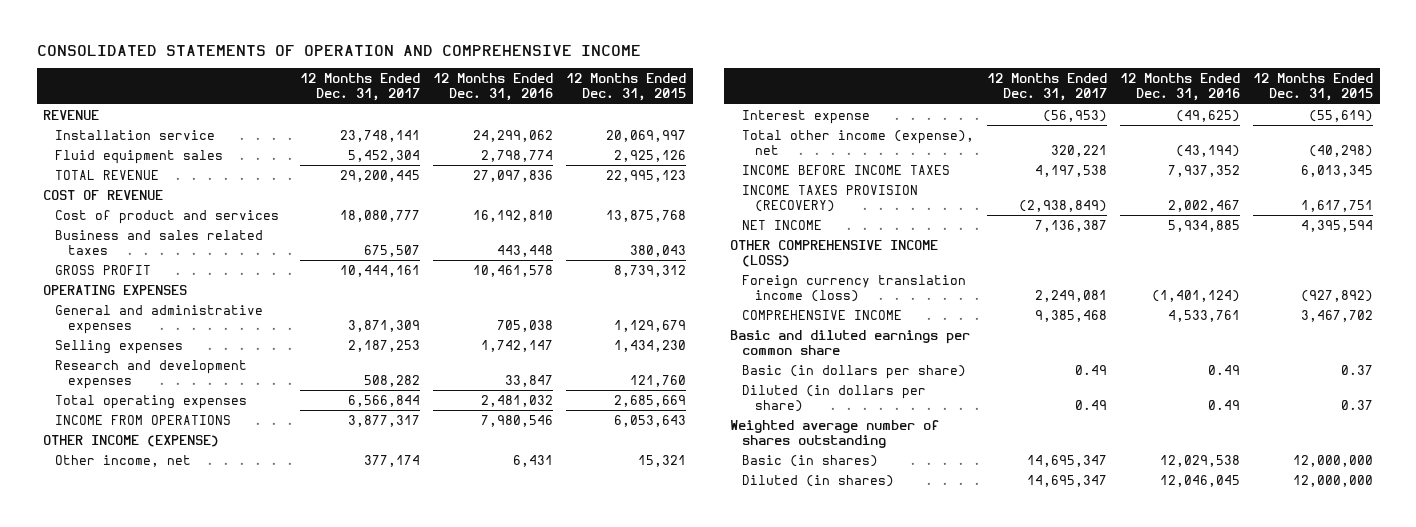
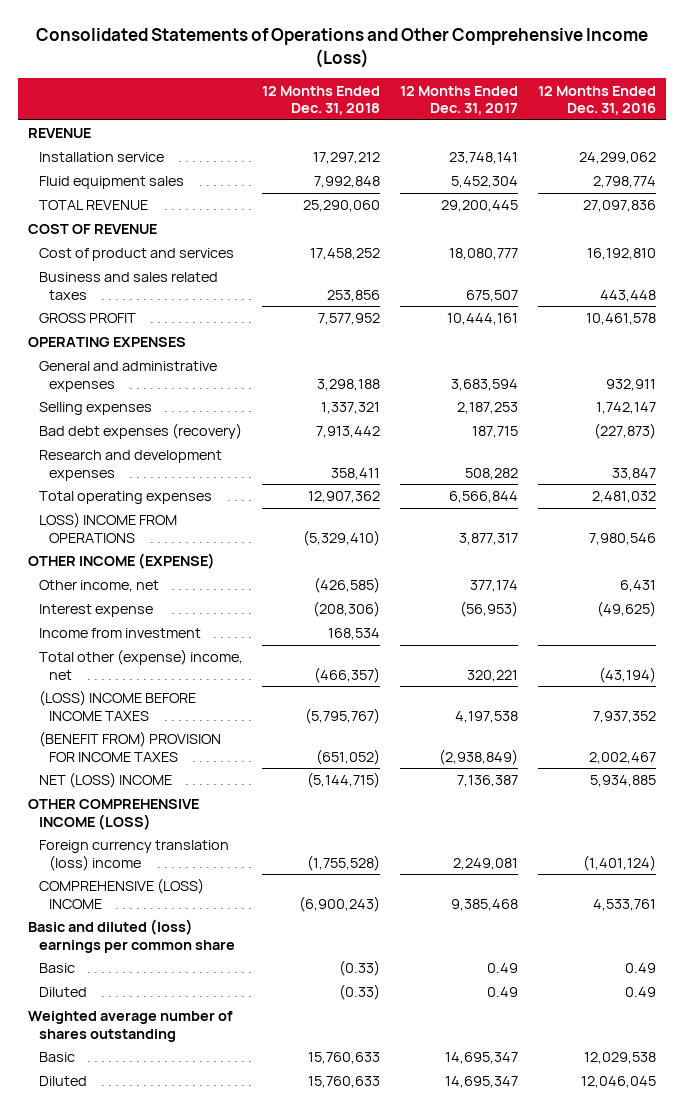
- CONSOLIDATED STATEMENTS OF OPERATION AND COMPREHENSIVE INCOME
+ Consolidated Statements of Operations and Other Comprehensive Income (Loss)
- | 12 Months Ended Dec. 31, 2017 | 12 Months Ended Dec. 31, 2016 | 12 Months Ended Dec. 31, 2015
+ | 12 Months Ended Dec. 31, 2018 | 12 Months Ended Dec. 31, 2017 | 12 Months Ended Dec. 31, 2016
- General and administrative expenses | 3,871,309 | 705,038 | 1,129,679
+ General and administrative expenses | 3,298,188 | 3,683,594 | 932,911
+ Bad debt expenses (recovery) | 7,913,442 | 187,715 | (227,873)
- INCOME FROM OPERATIONS | 3,877,317 | 7,980,546 | 6,053,643
+ LOSS) INCOME FROM OPERATIONS | (5,329,410) | 3,877,317 | 7,980,546
- Total other income (expense), net | 320,221 | (43,194) | (40,298)
- INCOME BEFORE INCOME TAXES | 4,197,538 | 7,937,352 | 6,013,345
- INCOME TAXES PROVISION (RECOVERY) | (2,938,849) | 2,002,467 | 1,617,751
- NET INCOME | 7,136,387 | 5,934,885 | 4,395,594
+ Income from investment | 168,534 | |
+ Total other (expense) income, net | (466,357) | 320,221 | (43,194)
+ (LOSS) INCOME BEFORE INCOME TAXES | (5,795,767) | 4,197,538 | 7,937,352
+ (BENEFIT FROM) PROVISION FOR INCOME TAXES | (651,052) | (2,938,849) | 2,002,467
+ NET (LOSS) INCOME | (5,144,715) | 7,136,387 | 5,934,885
- Foreign currency translation income (loss) | 2,249,081 | (1,401,124) | (927,892)
- COMPREHENSIVE INCOME | 9,385,468 | 4,533,761 | 3,467,702
- Basic and diluted earnings per common share
- Basic (in dollars per share) | 0.49 | 0.49 | 0.37
- Diluted (in dollars per share) | 0.49 | 0.49 | 0.37
+ Foreign currency translation (loss) income | (1,755,528) | 2,249,081 | (1,401,124)
+ COMPREHENSIVE (LOSS) INCOME | (6,900,243) | 9,385,468 | 4,533,761
+ Basic and diluted (loss) earnings per common share
+ Basic | (0.33) | 0.49 | 0.49
+ Diluted | (0.33) | 0.49 | 0.49
- Basic (in shares) | 14,695,347 | 12,029,538 | 12,000,000
- Diluted (in shares) | 14,695,347 | 12,046,045 | 12,000,000
+ Basic | 15,760,633 | 14,695,347 | 12,029,538
+ Diluted | 15,760,633 | 14,695,347 | 12,046,045

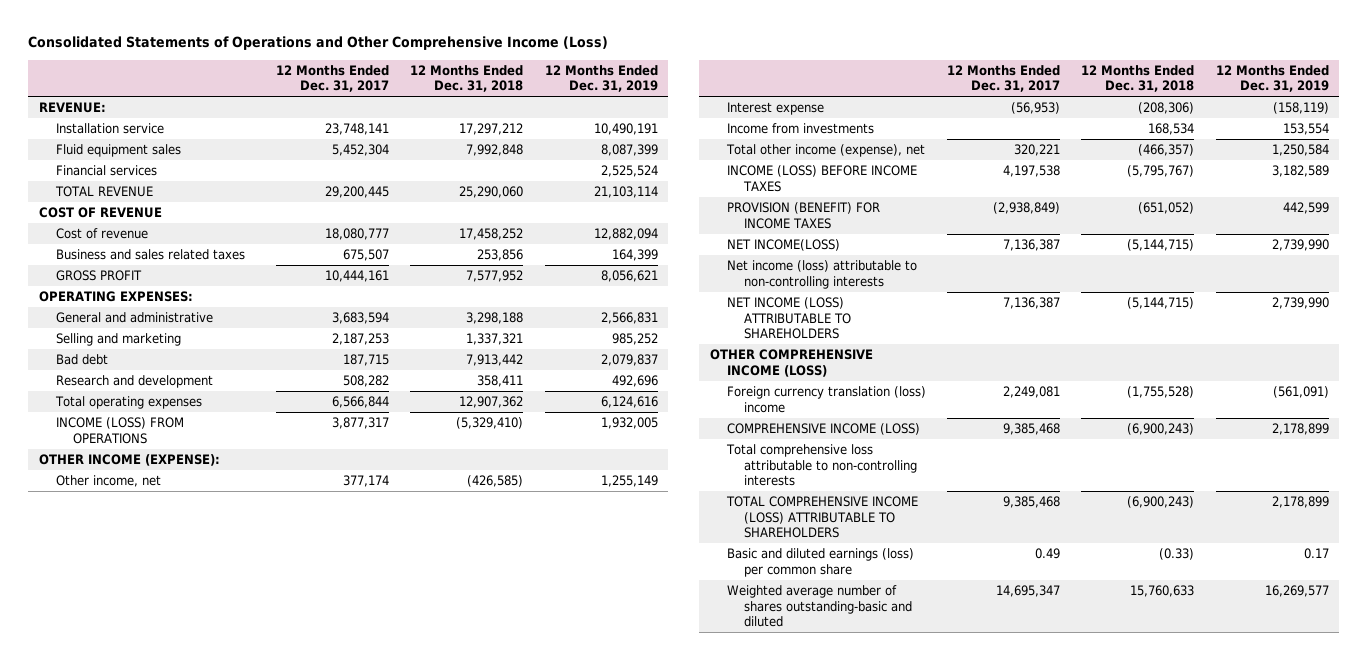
- | 12 Months Ended Dec. 31, 2018 | 12 Months Ended Dec. 31, 2017 | 12 Months Ended Dec. 31, 2016
+ | 12 Months Ended Dec. 31, 2017 | 12 Months Ended Dec. 31, 2018 | 12 Months Ended Dec. 31, 2019
- REVENUE
+ REVENUE:
+ Financial services | | | 2,525,524
- Cost of product and services | 17,458,252 | 18,080,777 | 16,192,810
+ Cost of revenue | 18,080,777 | 17,458,252 | 12,882,094
- OPERATING EXPENSES
- General and administrative expenses | 3,298,188 | 3,683,594 | 932,911
- Selling expenses | 1,337,321 | 2,187,253 | 1,742,147
- Bad debt expenses (recovery) | 7,913,442 | 187,715 | (227,873)
- Research and development expenses | 358,411 | 508,282 | 33,847
+ OPERATING EXPENSES:
+ General and administrative | 3,683,594 | 3,298,188 | 2,566,831
+ Selling and marketing | 2,187,253 | 1,337,321 | 985,252
+ Bad debt | 187,715 | 7,913,442 | 2,079,837
+ Research and development | 508,282 | 358,411 | 492,696
- LOSS) INCOME FROM OPERATIONS | (5,329,410) | 3,877,317 | 7,980,546
- OTHER INCOME (EXPENSE)
+ INCOME (LOSS) FROM OPERATIONS | 3,877,317 | (5,329,410) | 1,932,005
+ OTHER INCOME (EXPENSE):
- Income from investment | 168,534 | |
- Total other (expense) income, net | (466,357) | 320,221 | (43,194)
- (LOSS) INCOME BEFORE INCOME TAXES | (5,795,767) | 4,197,538 | 7,937,352
- (BENEFIT FROM) PROVISION FOR INCOME TAXES | (651,052) | (2,938,849) | 2,002,467
- NET (LOSS) INCOME | (5,144,715) | 7,136,387 | 5,934,885
+ Income from investments | | 168,534 | 153,554
+ Total other income (expense), net | 320,221 | (466,357) | 1,250,584
+ INCOME (LOSS) BEFORE INCOME TAXES | 4,197,538 | (5,795,767) | 3,182,589
+ PROVISION (BENEFIT) FOR INCOME TAXES | (2,938,849) | (651,052) | 442,599
+ NET INCOME(LOSS) | 7,136,387 | (5,144,715) | 2,739,990
+ Net income (loss) attributable to non-controlling interests
+ NET INCOME (LOSS) ATTRIBUTABLE TO SHAREHOLDERS | 7,136,387 | (5,144,715) | 2,739,990
- COMPREHENSIVE (LOSS) INCOME | (6,900,243) | 9,385,468 | 4,533,761
- Basic and diluted (loss) earnings per common share
- Basic | (0.33) | 0.49 | 0.49
- Diluted | (0.33) | 0.49 | 0.49
- Weighted average number of shares outstanding
- Basic | 15,760,633 | 14,695,347 | 12,029,538
- Diluted | 15,760,633 | 14,695,347 | 12,046,045
+ COMPREHENSIVE INCOME (LOSS) | 9,385,468 | (6,900,243) | 2,178,899
+ Total comprehensive loss attributable to non-controlling interests
+ TOTAL COMPREHENSIVE INCOME (LOSS) ATTRIBUTABLE TO SHAREHOLDERS | 9,385,468 | (6,900,243) | 2,178,899
+ Basic and diluted earnings (loss) per common share | 0.49 | (0.33) | 0.17
+ Weighted average number of shares outstanding-basic and diluted | 14,695,347 | 15,760,633 | 16,269,577

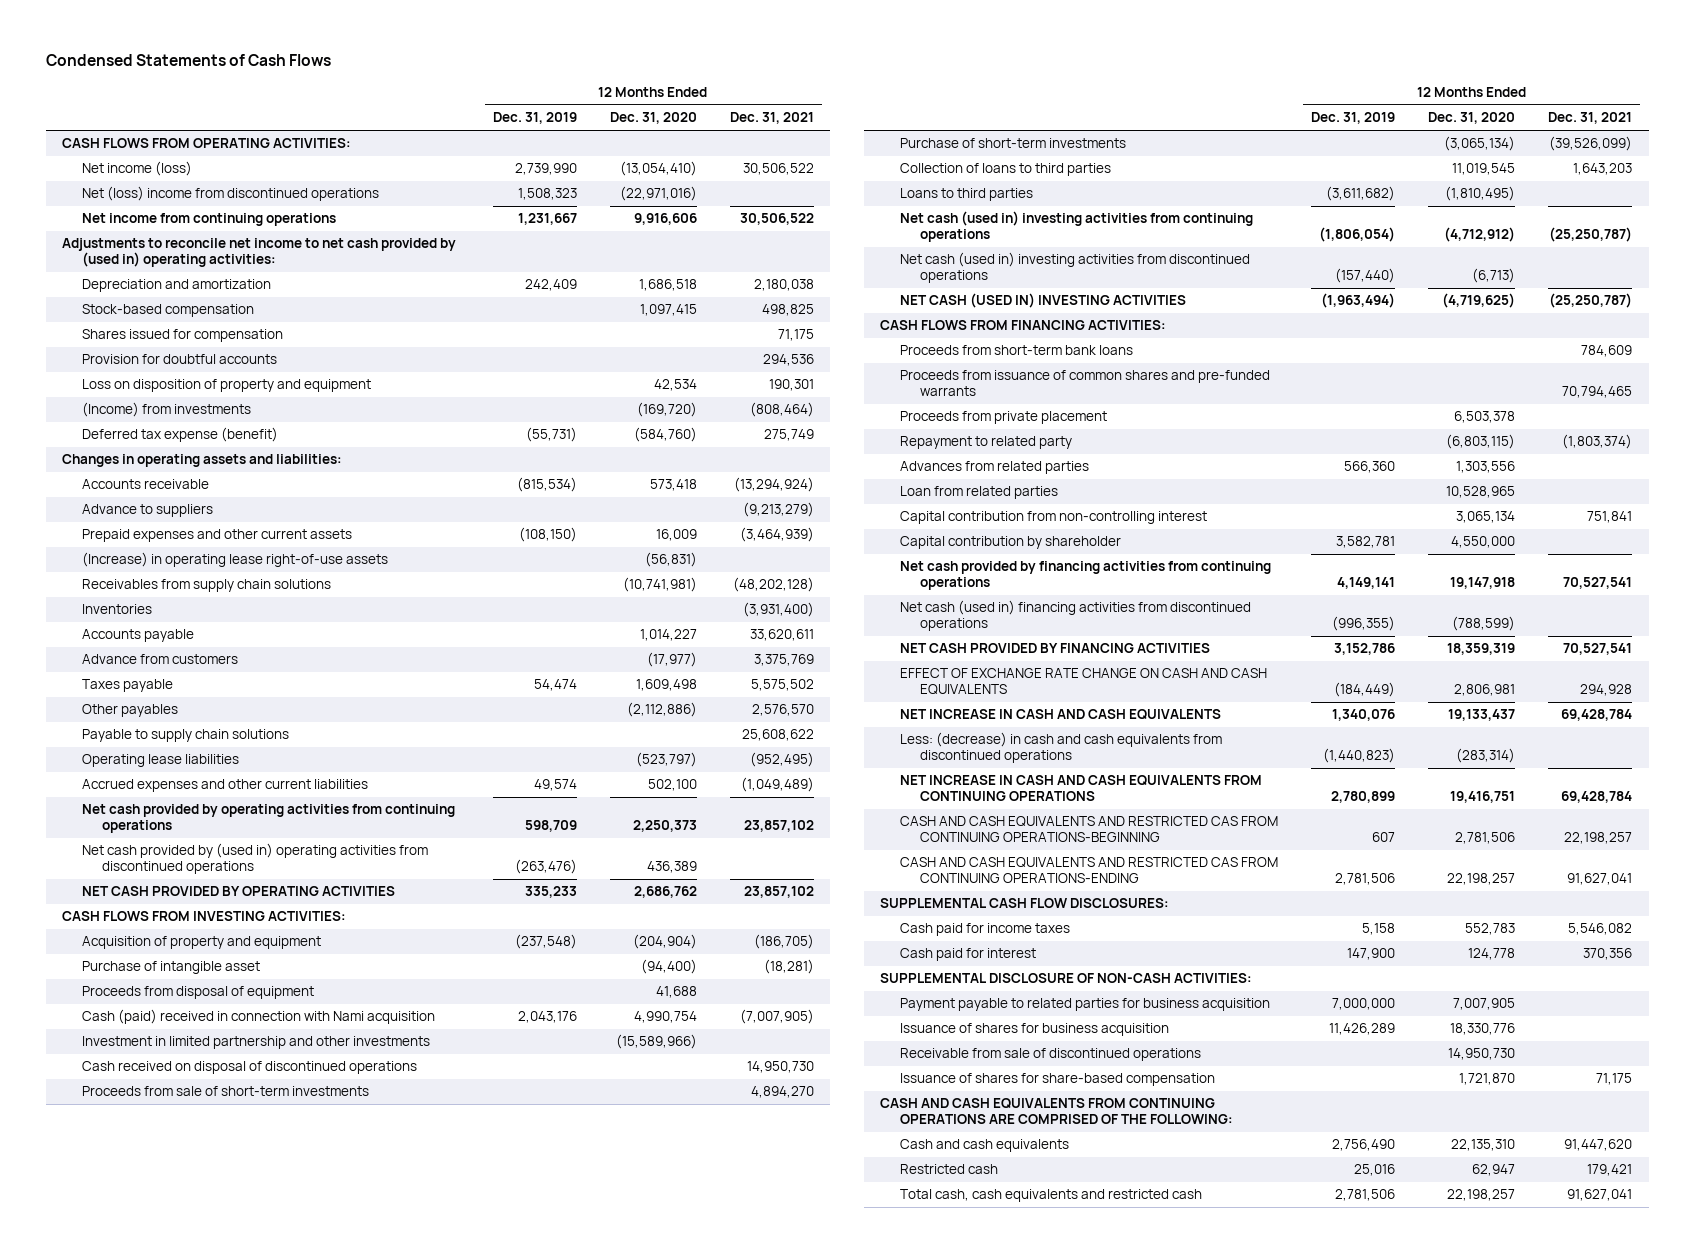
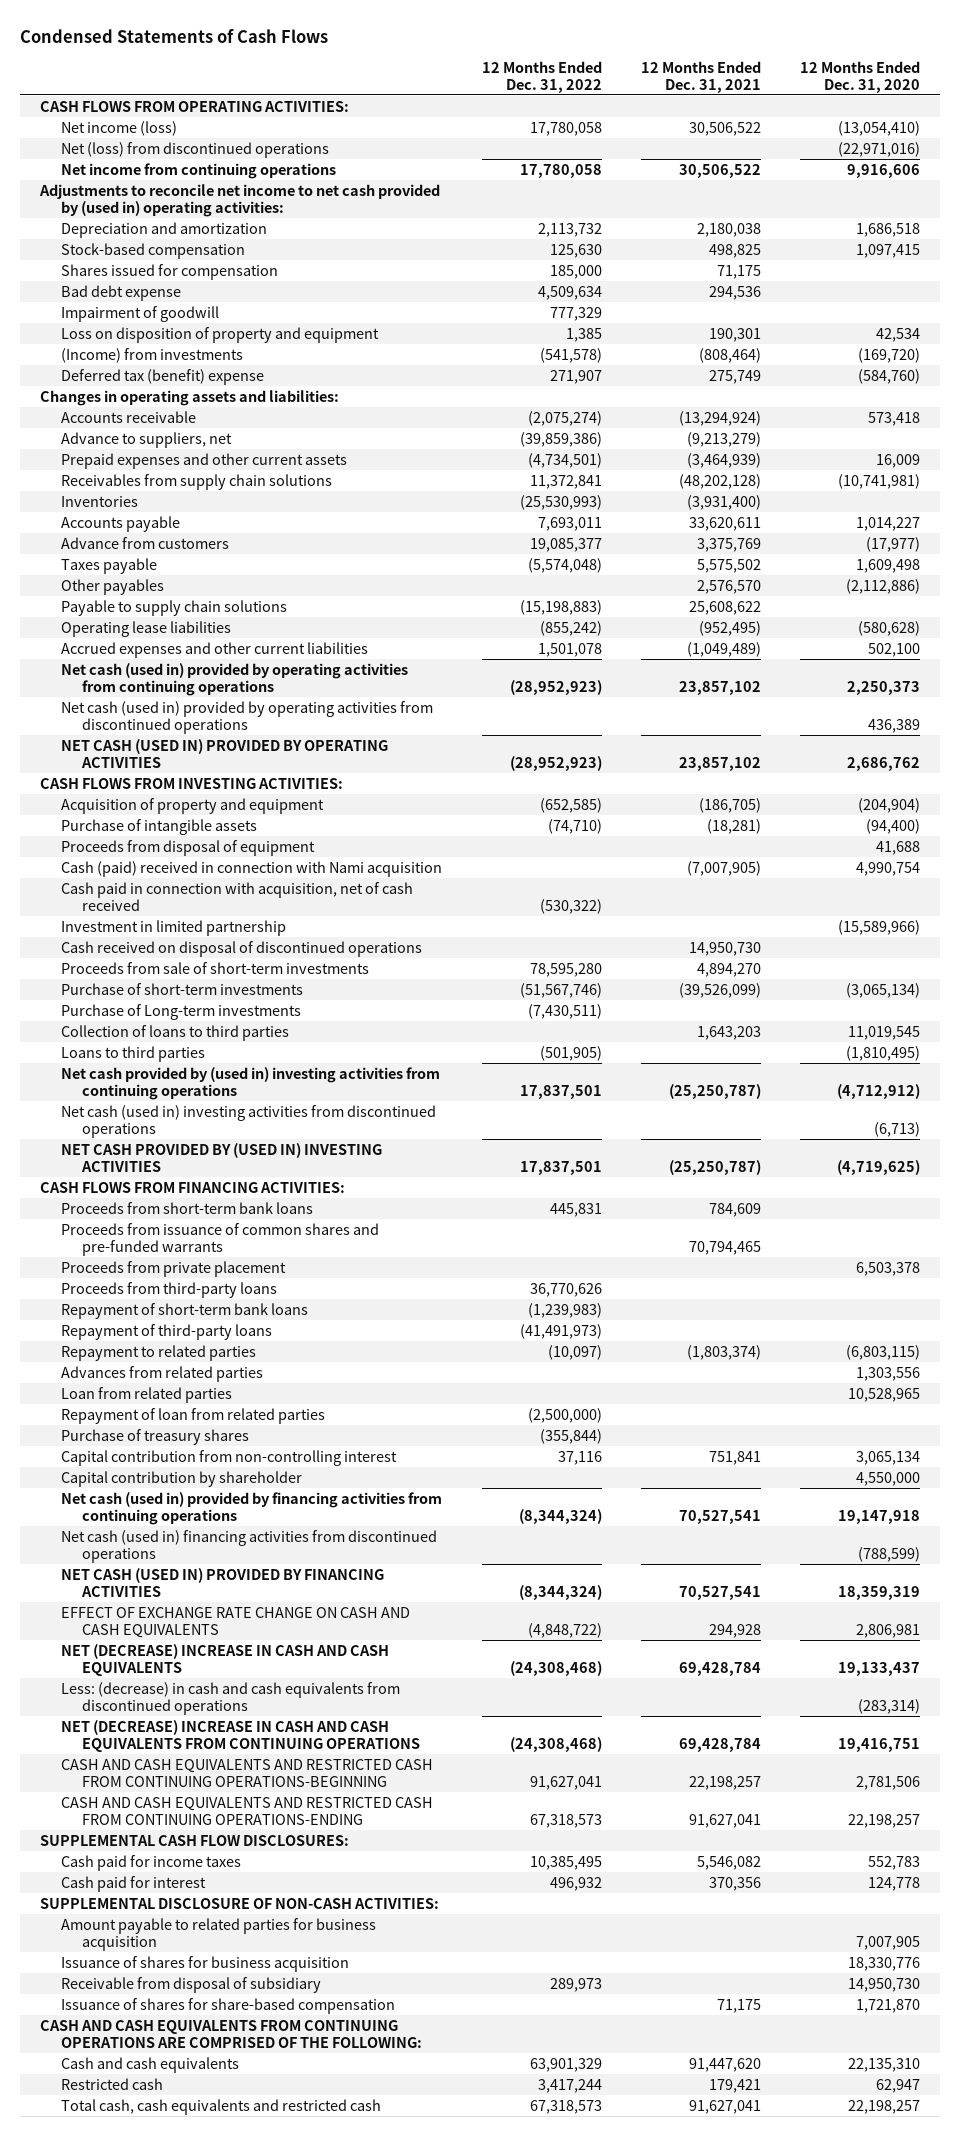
- | 12 Months Ended Dec. 31, 2019 | 12 Months Ended Dec. 31, 2020 | 12 Months Ended Dec. 31, 2021
+ | 12 Months Ended Dec. 31, 2022 | 12 Months Ended Dec. 31, 2021 | 12 Months Ended Dec. 31, 2020
- Net (loss) income from discontinued operations | 1,508,323 | (22,971,016) |
+ Net (loss) from discontinued operations | | | (22,971,016)
- Provision for doubtful accounts | | | 294,536
+ Bad debt expense | 4,509,634 | 294,536 |
+ Impairment of goodwill | 777,329 | |
- Deferred tax expense (benefit) | (55,731) | (584,760) | 275,749
+ Deferred tax (benefit) expense | 271,907 | 275,749 | (584,760)
- Advance to suppliers | | | (9,213,279)
+ Advance to suppliers, net | (39,859,386) | (9,213,279) |
- (Increase) in operating lease right-of-use assets | | (56,831) |
- Operating lease liabilities | | (523,797) | (952,495)
+ Operating lease liabilities | (855,242) | (952,495) | (580,628)
- Net cash provided by operating activities from continuing operations | 598,709 | 2,250,373 | 23,857,102
- Net cash provided by (used in) operating activities from discontinued operations | (263,476) | 436,389 |
- NET CASH PROVIDED BY OPERATING ACTIVITIES | 335,233 | 2,686,762 | 23,857,102
+ Net cash (used in) provided by operating activities from continuing operations | (28,952,923) | 23,857,102 | 2,250,373
+ Net cash (used in) provided by operating activities from discontinued operations | | | 436,389
+ NET CASH (USED IN) PROVIDED BY OPERATING ACTIVITIES | (28,952,923) | 23,857,102 | 2,686,762
- Purchase of intangible asset | | (94,400) | (18,281)
+ Purchase of intangible assets | (74,710) | (18,281) | (94,400)
- Investment in limited partnership and other investments | | (15,589,966) |
+ Cash paid in connection with acquisition, net of cash received | (530,322) | |
+ Investment in limited partnership | | | (15,589,966)
+ Purchase of Long-term investments | (7,430,511) | |
- Net cash (used in) investing activities from continuing operations | (1,806,054) | (4,712,912) | (25,250,787)
+ Net cash provided by (used in) investing activities from continuing operations | 17,837,501 | (25,250,787) | (4,712,912)
- NET CASH (USED IN) INVESTING ACTIVITIES | (1,963,494) | (4,719,625) | (25,250,787)
+ NET CASH PROVIDED BY (USED IN) INVESTING ACTIVITIES | 17,837,501 | (25,250,787) | (4,719,625)
- Repayment to related party | | (6,803,115) | (1,803,374)
+ Proceeds from third-party loans | 36,770,626 | |
+ Repayment of short-term bank loans | (1,239,983) | |
+ Repayment of third-party loans | (41,491,973) | |
+ Repayment to related parties | (10,097) | (1,803,374) | (6,803,115)
+ Repayment of loan from related parties | (2,500,000) | |
+ Purchase of treasury shares | (355,844) | |
- Net cash provided by financing activities from continuing operations | 4,149,141 | 19,147,918 | 70,527,541
+ Net cash (used in) provided by financing activities from continuing operations | (8,344,324) | 70,527,541 | 19,147,918
- NET CASH PROVIDED BY FINANCING ACTIVITIES | 3,152,786 | 18,359,319 | 70,527,541
+ NET CASH (USED IN) PROVIDED BY FINANCING ACTIVITIES | (8,344,324) | 70,527,541 | 18,359,319
- NET INCREASE IN CASH AND CASH EQUIVALENTS | 1,340,076 | 19,133,437 | 69,428,784
+ NET (DECREASE) INCREASE IN CASH AND CASH EQUIVALENTS | (24,308,468) | 69,428,784 | 19,133,437
- NET INCREASE IN CASH AND CASH EQUIVALENTS FROM CONTINUING OPERATIONS | 2,780,899 | 19,416,751 | 69,428,784
- CASH AND CASH EQUIVALENTS AND RESTRICTED CAS FROM CONTINUING OPERATIONS-BEGINNING | 607 | 2,781,506 | 22,198,257
- CASH AND CASH EQUIVALENTS AND RESTRICTED CAS FROM CONTINUING OPERATIONS-ENDING | 2,781,506 | 22,198,257 | 91,627,041
+ NET (DECREASE) INCREASE IN CASH AND CASH EQUIVALENTS FROM CONTINUING OPERATIONS | (24,308,468) | 69,428,784 | 19,416,751
+ CASH AND CASH EQUIVALENTS AND RESTRICTED CASH FROM CONTINUING OPERATIONS-BEGINNING | 91,627,041 | 22,198,257 | 2,781,506
+ CASH AND CASH EQUIVALENTS AND RESTRICTED CASH FROM CONTINUING OPERATIONS-ENDING | 67,318,573 | 91,627,041 | 22,198,257
- Payment payable to related parties for business acquisition | 7,000,000 | 7,007,905 |
+ Amount payable to related parties for business acquisition | | | 7,007,905
- Receivable from sale of discontinued operations | | 14,950,730 |
+ Receivable from disposal of subsidiary | 289,973 | | 14,950,730

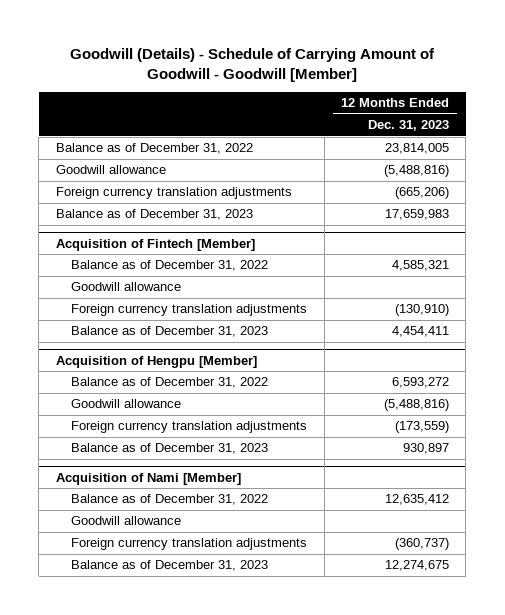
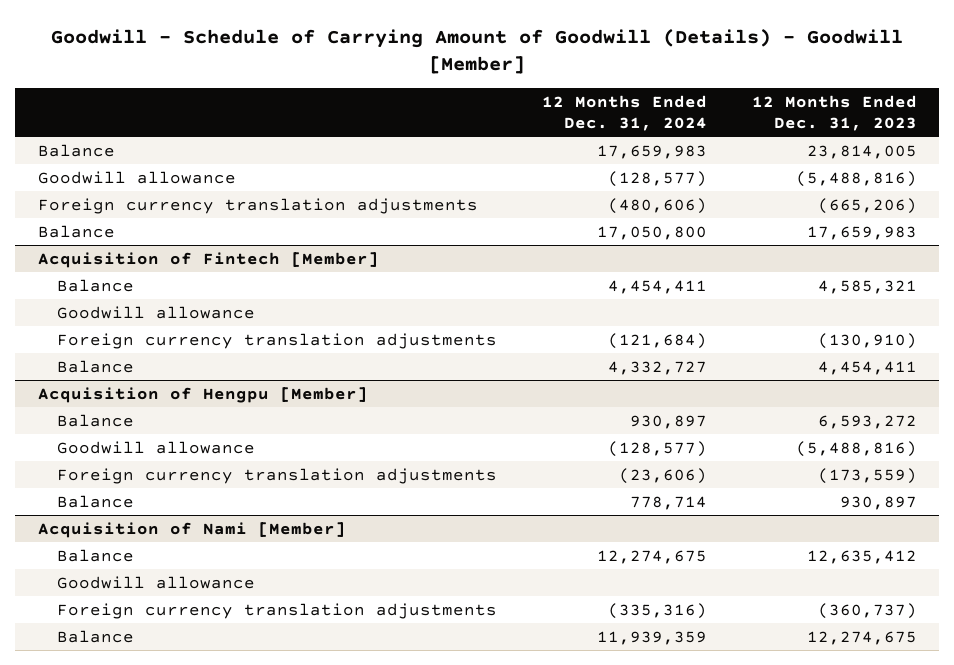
- Goodwill (Details) - Schedule of Carrying Amount of Goodwill - Goodwill [Member]
+ Goodwill - Schedule of Carrying Amount of Goodwill (Details) - Goodwill [Member]
- | 12 Months Ended Dec. 31, 2023
+ | 12 Months Ended Dec. 31, 2024 | 12 Months Ended Dec. 31, 2023
- Balance as of December 31, 2022 | 23,814,005
+ Balance | 17,659,983 | 23,814,005
- Balance as of December 31, 2023 | 17,659,983
+ Balance | 17,050,800 | 17,659,983
@ Acquisition of Fintech [Member]
- Balance as of December 31, 2022 | 4,585,321
+ Balance | 4,454,411 | 4,585,321
- Balance as of December 31, 2023 | 4,454,411
+ Balance | 4,332,727 | 4,454,411
@ Acquisition of Hengpu [Member]
- Balance as of December 31, 2022 | 6,593,272
+ Balance | 930,897 | 6,593,272
- Balance as of December 31, 2023 | 930,897
+ Balance | 778,714 | 930,897
@ Acquisition of Nami [Member]
- Balance as of December 31, 2022 | 12,635,412
+ Balance | 12,274,675 | 12,635,412
- Balance as of December 31, 2023 | 12,274,675
+ Balance | 11,939,359 | 12,274,675

